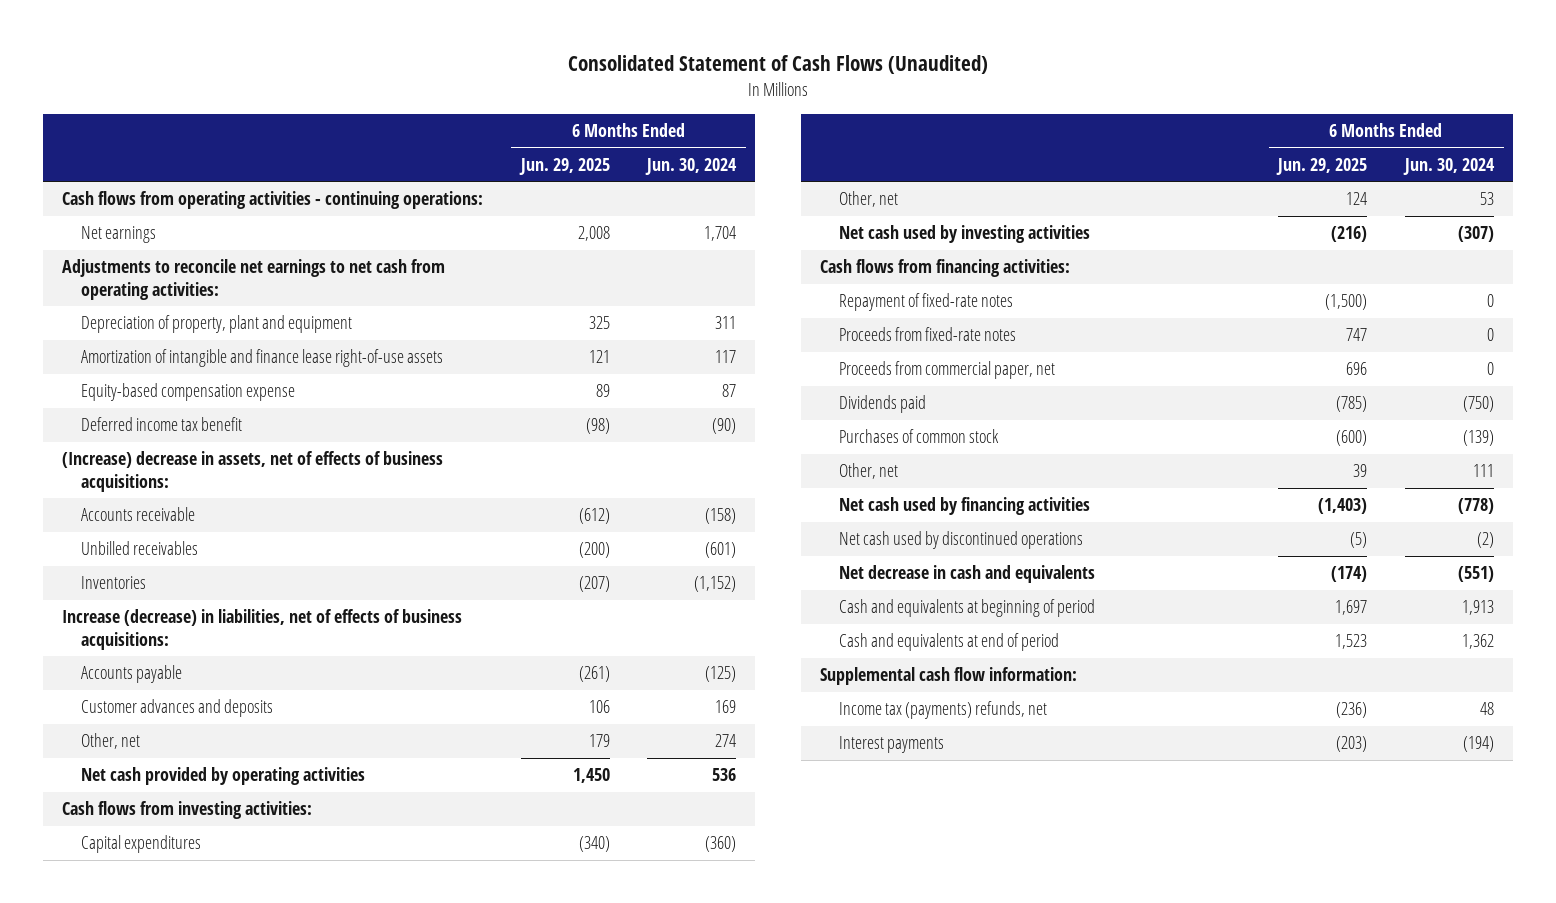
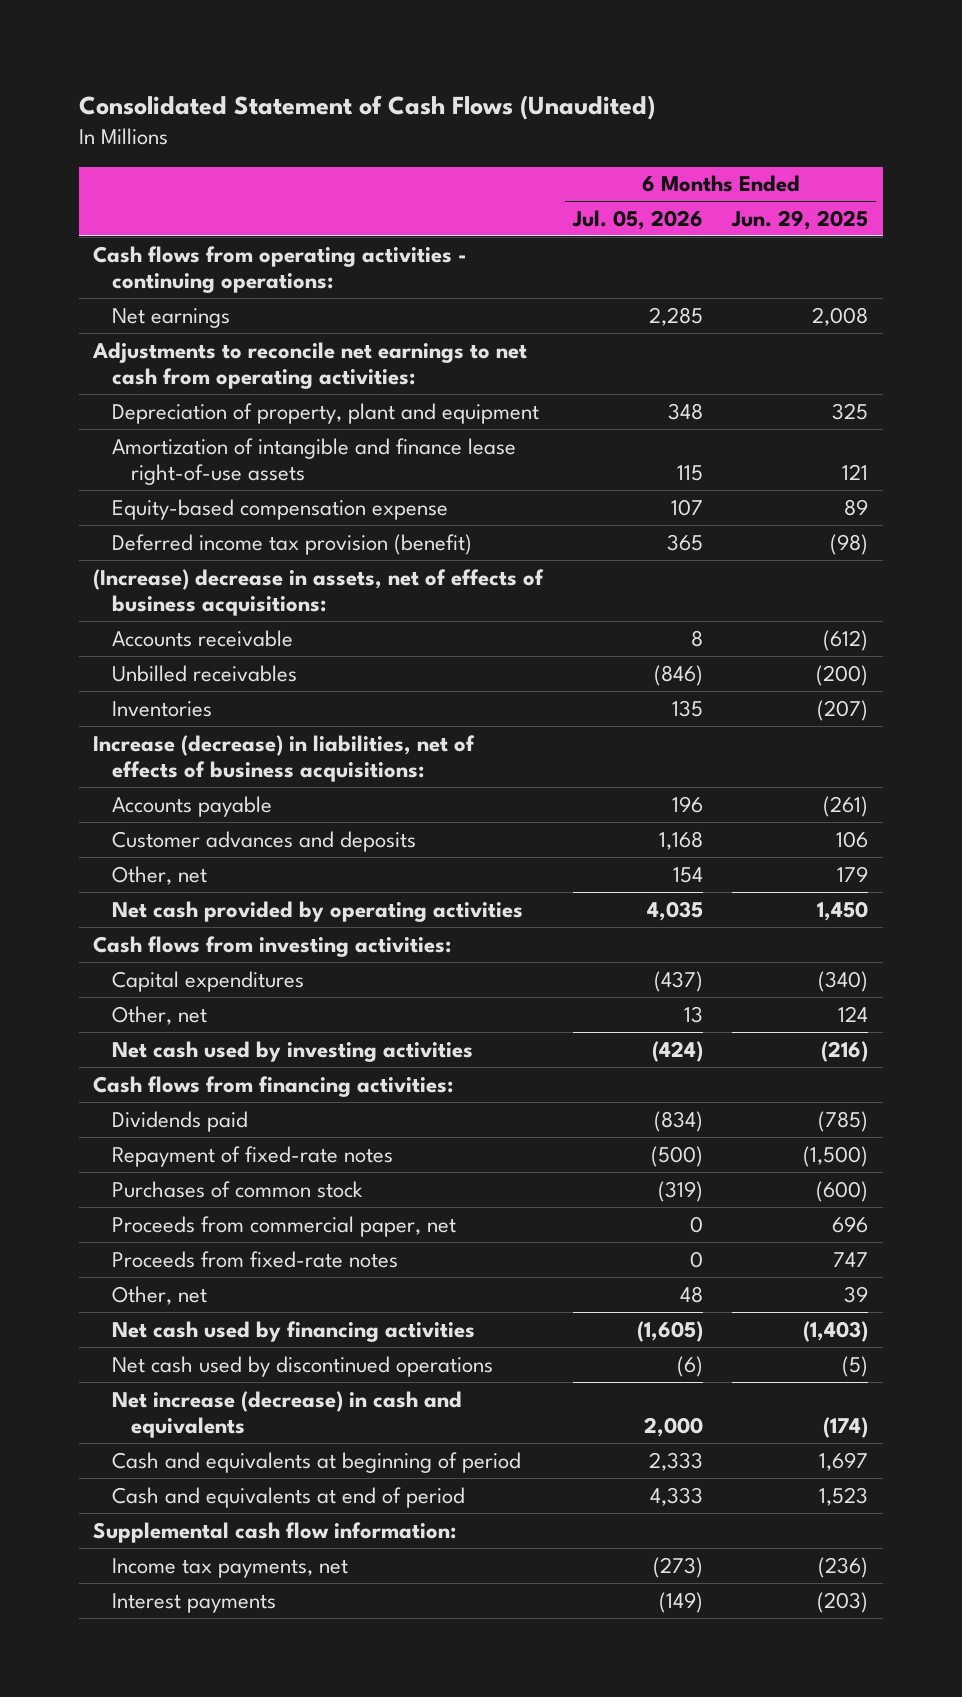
- | 6 Months Ended Jun. 29, 2025 | 6 Months Ended Jun. 30, 2024
+ | 6 Months Ended Jul. 05, 2026 | 6 Months Ended Jun. 29, 2025
- Deferred income tax benefit | (98) | (90)
+ Deferred income tax provision (benefit) | 365 | (98)
moved down: Repayment of fixed-rate notes | (500) | (1,500)
moved down: Proceeds from commercial paper, net | 0 | 696
moved down: Proceeds from fixed-rate notes | 0 | 747
- Net decrease in cash and equivalents | (174) | (551)
+ Net increase (decrease) in cash and equivalents | 2,000 | (174)
- Income tax (payments) refunds, net | (236) | 48
+ Income tax payments, net | (273) | (236)

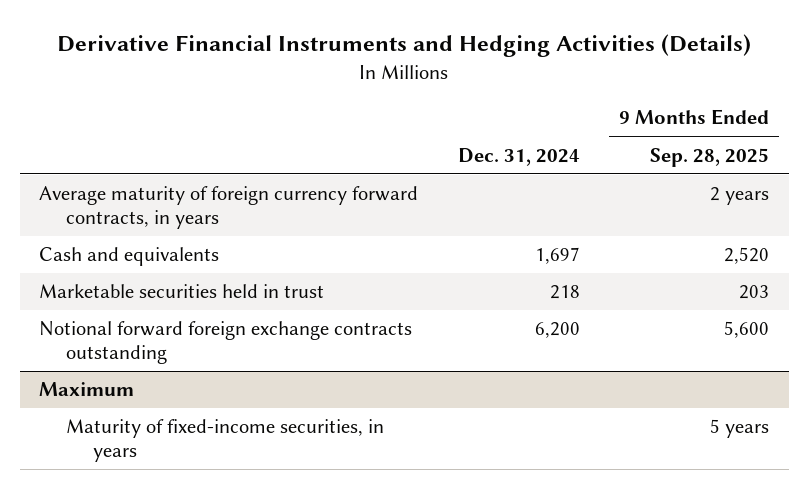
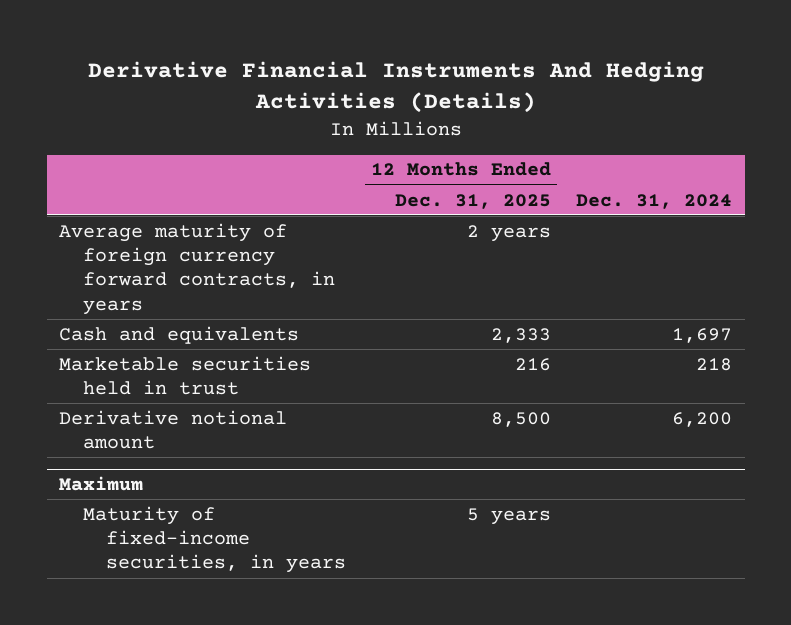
- Derivative Financial Instruments and Hedging Activities (Details)
+ Derivative Financial Instruments And Hedging Activities (Details)
- | Dec. 31, 2024 | 9 Months Ended Sep. 28, 2025
+ | 12 Months Ended Dec. 31, 2025 | Dec. 31, 2024
- Notional forward foreign exchange contracts outstanding | 6,200 | 5,600
+ Derivative notional amount | 8,500 | 6,200

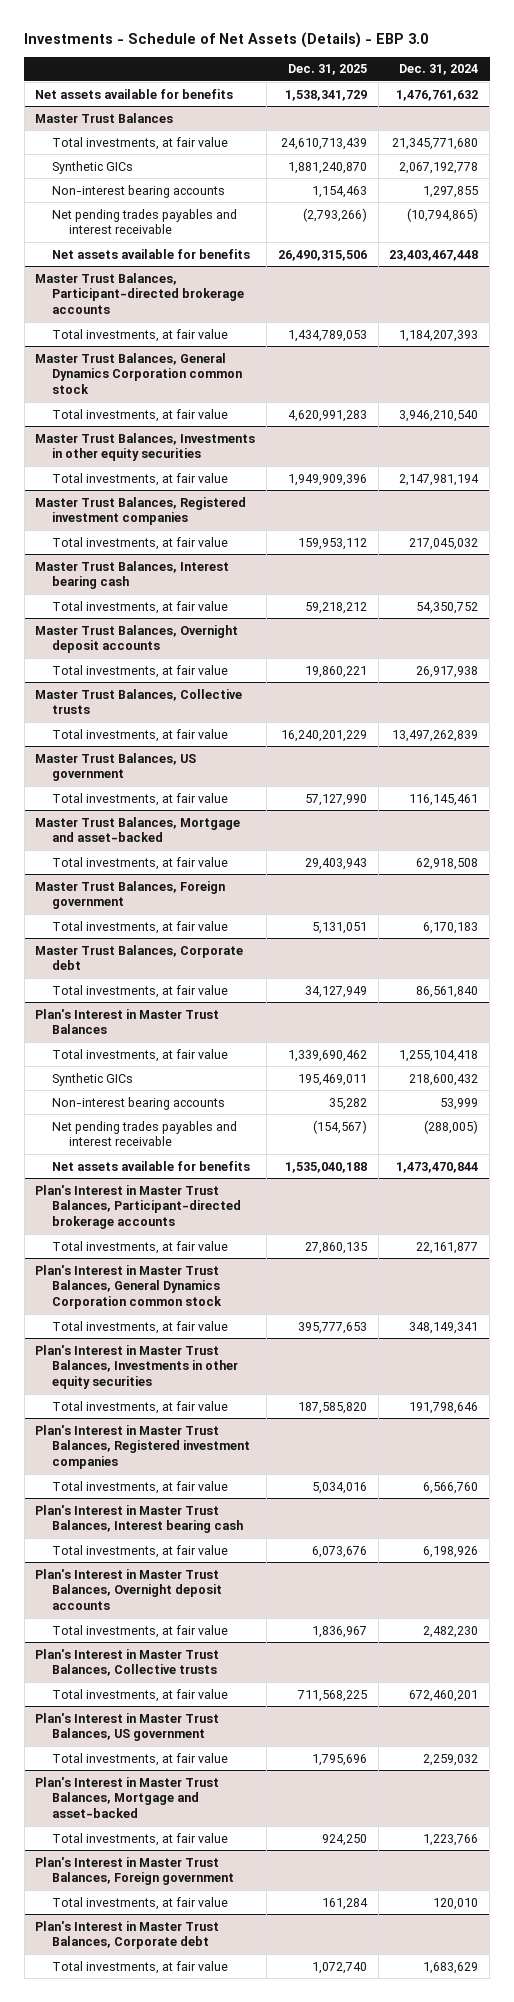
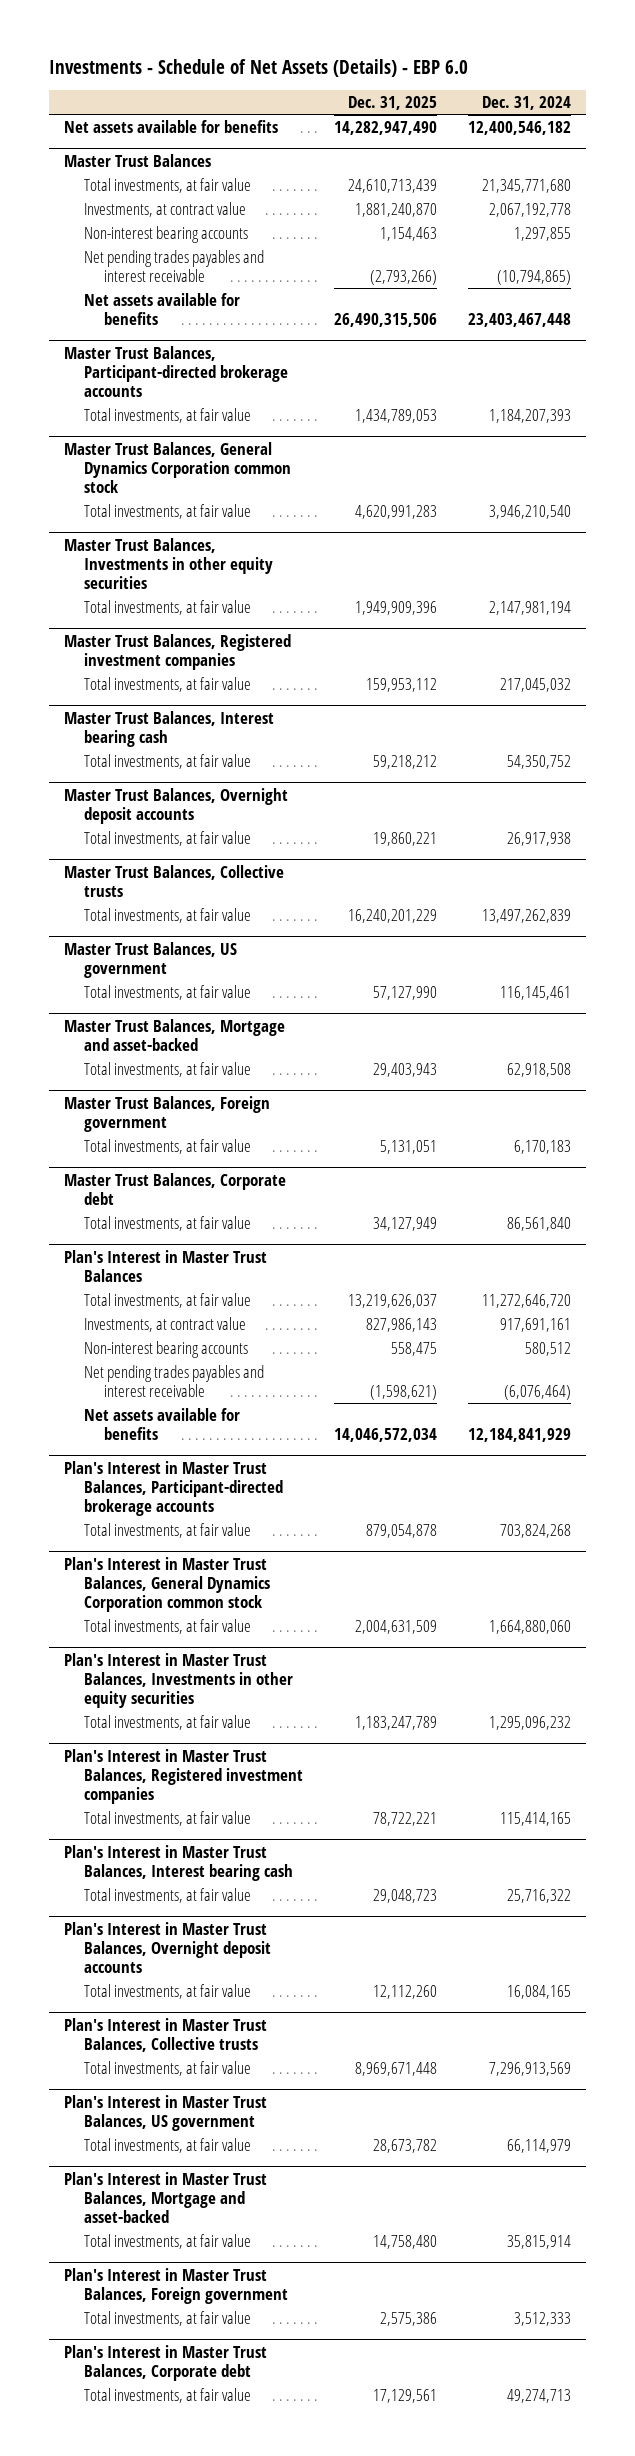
- Investments - Schedule of Net Assets (Details) - EBP 3.0
+ Investments - Schedule of Net Assets (Details) - EBP 6.0
- Net assets available for benefits | 1,538,341,729 | 1,476,761,632
+ Net assets available for benefits | 14,282,947,490 | 12,400,546,182
@ Master Trust Balances
- Synthetic GICs | 1,881,240,870 | 2,067,192,778
+ Investments, at contract value | 1,881,240,870 | 2,067,192,778
@ Plan's Interest in Master Trust Balances
- Total investments, at fair value | 1,339,690,462 | 1,255,104,418
- Synthetic GICs | 195,469,011 | 218,600,432
- Non-interest bearing accounts | 35,282 | 53,999
- Net pending trades payables and interest receivable | (154,567) | (288,005)
- Net assets available for benefits | 1,535,040,188 | 1,473,470,844
+ Total investments, at fair value | 13,219,626,037 | 11,272,646,720
+ Investments, at contract value | 827,986,143 | 917,691,161
+ Non-interest bearing accounts | 558,475 | 580,512
+ Net pending trades payables and interest receivable | (1,598,621) | (6,076,464)
+ Net assets available for benefits | 14,046,572,034 | 12,184,841,929
@ Plan's Interest in Master Trust Balances, Participant-directed brokerage accounts
- Total investments, at fair value | 27,860,135 | 22,161,877
+ Total investments, at fair value | 879,054,878 | 703,824,268
@ Plan's Interest in Master Trust Balances, General Dynamics Corporation common stock
- Total investments, at fair value | 395,777,653 | 348,149,341
+ Total investments, at fair value | 2,004,631,509 | 1,664,880,060
@ Plan's Interest in Master Trust Balances, Investments in other equity securities
- Total investments, at fair value | 187,585,820 | 191,798,646
+ Total investments, at fair value | 1,183,247,789 | 1,295,096,232
@ Plan's Interest in Master Trust Balances, Registered investment companies
- Total investments, at fair value | 5,034,016 | 6,566,760
+ Total investments, at fair value | 78,722,221 | 115,414,165
@ Plan's Interest in Master Trust Balances, Interest bearing cash
- Total investments, at fair value | 6,073,676 | 6,198,926
+ Total investments, at fair value | 29,048,723 | 25,716,322
@ Plan's Interest in Master Trust Balances, Overnight deposit accounts
- Total investments, at fair value | 1,836,967 | 2,482,230
+ Total investments, at fair value | 12,112,260 | 16,084,165
@ Plan's Interest in Master Trust Balances, Collective trusts
- Total investments, at fair value | 711,568,225 | 672,460,201
+ Total investments, at fair value | 8,969,671,448 | 7,296,913,569
@ Plan's Interest in Master Trust Balances, US government
- Total investments, at fair value | 1,795,696 | 2,259,032
+ Total investments, at fair value | 28,673,782 | 66,114,979
@ Plan's Interest in Master Trust Balances, Mortgage and asset-backed
- Total investments, at fair value | 924,250 | 1,223,766
+ Total investments, at fair value | 14,758,480 | 35,815,914
@ Plan's Interest in Master Trust Balances, Foreign government
- Total investments, at fair value | 161,284 | 120,010
+ Total investments, at fair value | 2,575,386 | 3,512,333
@ Plan's Interest in Master Trust Balances, Corporate debt
- Total investments, at fair value | 1,072,740 | 1,683,629
+ Total investments, at fair value | 17,129,561 | 49,274,713

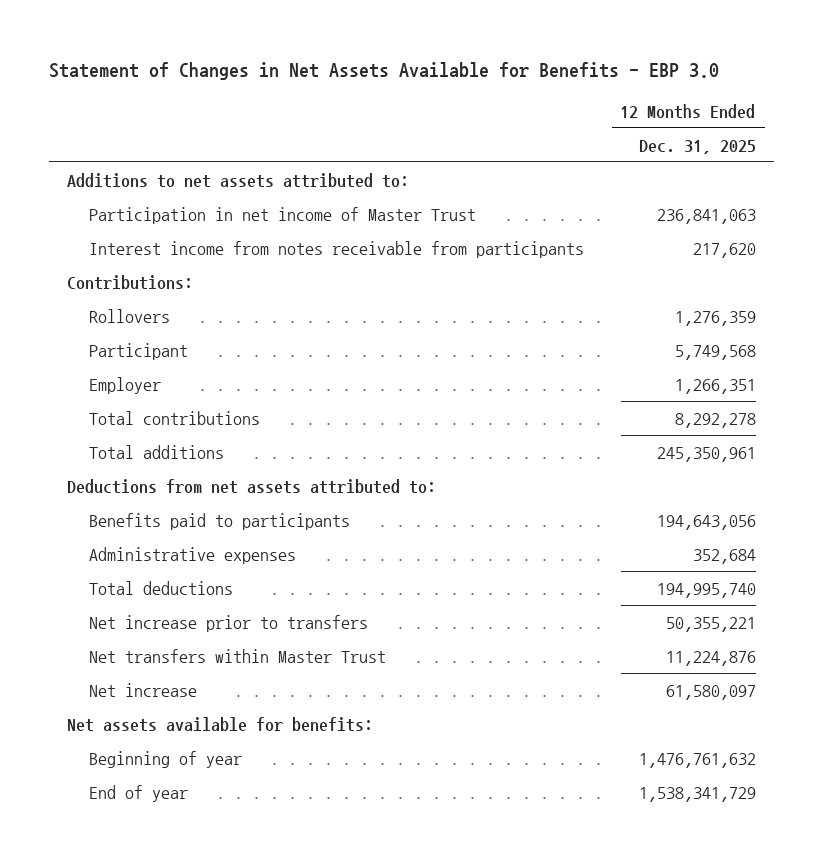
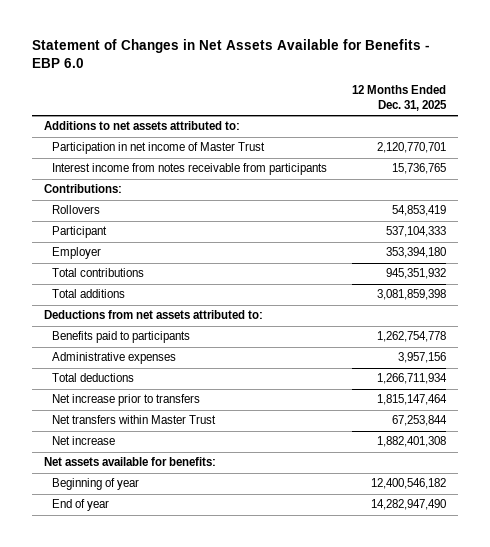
- Statement of Changes in Net Assets Available for Benefits - EBP 3.0
+ Statement of Changes in Net Assets Available for Benefits - EBP 6.0
- Participation in net income of Master Trust | 236,841,063
- Interest income from notes receivable from participants | 217,620
+ Participation in net income of Master Trust | 2,120,770,701
+ Interest income from notes receivable from participants | 15,736,765
- Rollovers | 1,276,359
- Participant | 5,749,568
- Employer | 1,266,351
- Total contributions | 8,292,278
- Total additions | 245,350,961
+ Rollovers | 54,853,419
+ Participant | 537,104,333
+ Employer | 353,394,180
+ Total contributions | 945,351,932
+ Total additions | 3,081,859,398
- Benefits paid to participants | 194,643,056
- Administrative expenses | 352,684
- Total deductions | 194,995,740
- Net increase prior to transfers | 50,355,221
- Net transfers within Master Trust | 11,224,876
- Net increase | 61,580,097
+ Benefits paid to participants | 1,262,754,778
+ Administrative expenses | 3,957,156
+ Total deductions | 1,266,711,934
+ Net increase prior to transfers | 1,815,147,464
+ Net transfers within Master Trust | 67,253,844
+ Net increase | 1,882,401,308
- Beginning of year | 1,476,761,632
- End of year | 1,538,341,729
+ Beginning of year | 12,400,546,182
+ End of year | 14,282,947,490

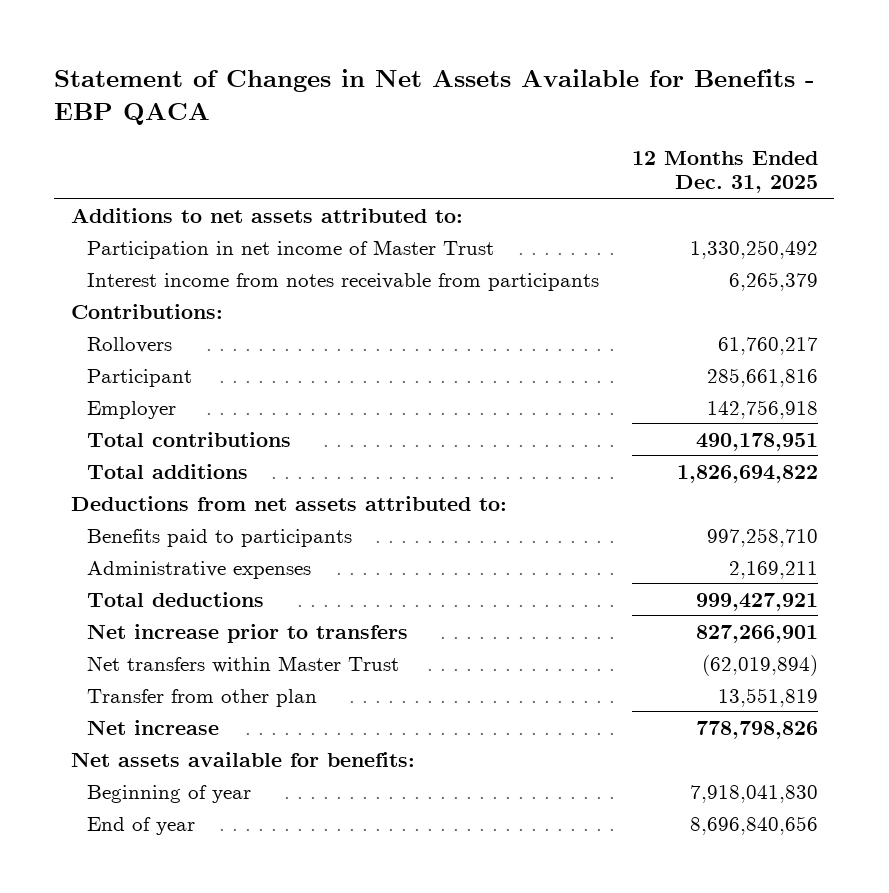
- Statement of Changes in Net Assets Available for Benefits - EBP 6.0
+ Statement of Changes in Net Assets Available for Benefits - EBP QACA
- Participation in net income of Master Trust | 2,120,770,701
- Interest income from notes receivable from participants | 15,736,765
+ Participation in net income of Master Trust | 1,330,250,492
+ Interest income from notes receivable from participants | 6,265,379
- Rollovers | 54,853,419
- Participant | 537,104,333
- Employer | 353,394,180
- Total contributions | 945,351,932
- Total additions | 3,081,859,398
+ Rollovers | 61,760,217
+ Participant | 285,661,816
+ Employer | 142,756,918
+ Total contributions | 490,178,951
+ Total additions | 1,826,694,822
- Benefits paid to participants | 1,262,754,778
- Administrative expenses | 3,957,156
- Total deductions | 1,266,711,934
- Net increase prior to transfers | 1,815,147,464
- Net transfers within Master Trust | 67,253,844
- Net increase | 1,882,401,308
+ Benefits paid to participants | 997,258,710
+ Administrative expenses | 2,169,211
+ Total deductions | 999,427,921
+ Net increase prior to transfers | 827,266,901
+ Net transfers within Master Trust | (62,019,894)
+ Transfer from other plan | 13,551,819
+ Net increase | 778,798,826
- Beginning of year | 12,400,546,182
- End of year | 14,282,947,490
+ Beginning of year | 7,918,041,830
+ End of year | 8,696,840,656

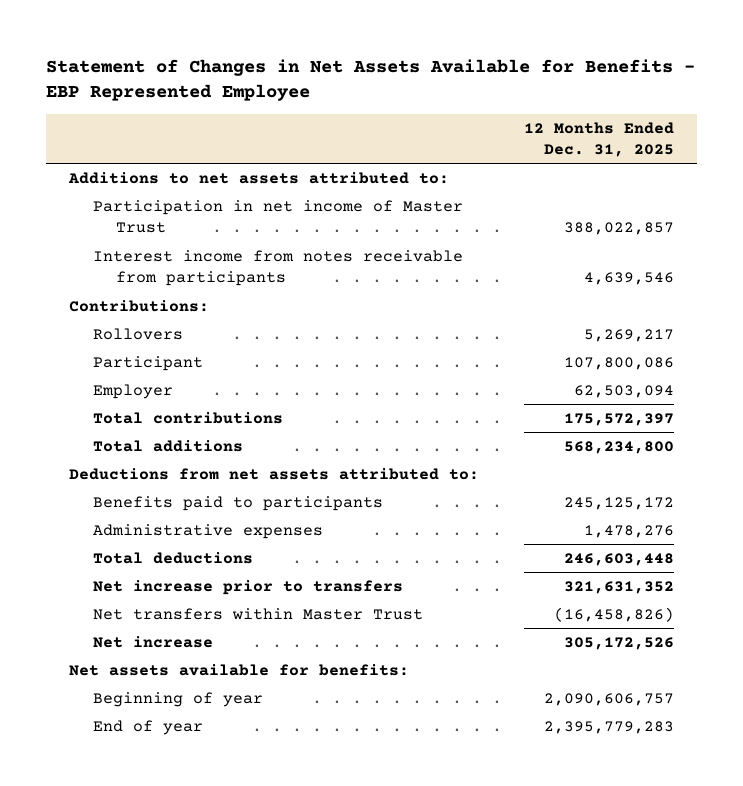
- Statement of Changes in Net Assets Available for Benefits - EBP QACA
+ Statement of Changes in Net Assets Available for Benefits - EBP Represented Employee
- Participation in net income of Master Trust | 1,330,250,492
- Interest income from notes receivable from participants | 6,265,379
+ Participation in net income of Master Trust | 388,022,857
+ Interest income from notes receivable from participants | 4,639,546
- Rollovers | 61,760,217
- Participant | 285,661,816
- Employer | 142,756,918
- Total contributions | 490,178,951
- Total additions | 1,826,694,822
+ Rollovers | 5,269,217
+ Participant | 107,800,086
+ Employer | 62,503,094
+ Total contributions | 175,572,397
+ Total additions | 568,234,800
- Benefits paid to participants | 997,258,710
- Administrative expenses | 2,169,211
- Total deductions | 999,427,921
- Net increase prior to transfers | 827,266,901
- Net transfers within Master Trust | (62,019,894)
- Transfer from other plan | 13,551,819
- Net increase | 778,798,826
+ Benefits paid to participants | 245,125,172
+ Administrative expenses | 1,478,276
+ Total deductions | 246,603,448
+ Net increase prior to transfers | 321,631,352
+ Net transfers within Master Trust | (16,458,826)
+ Net increase | 305,172,526
- Beginning of year | 7,918,041,830
- End of year | 8,696,840,656
+ Beginning of year | 2,090,606,757
+ End of year | 2,395,779,283

